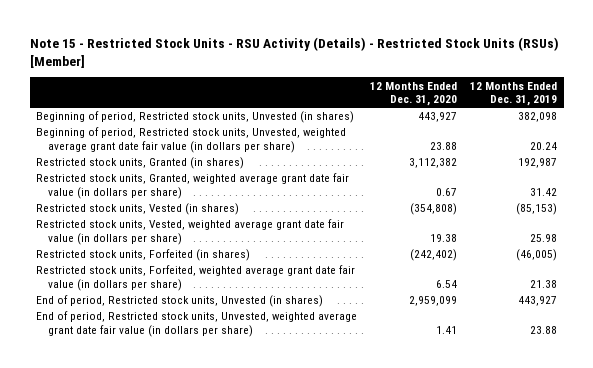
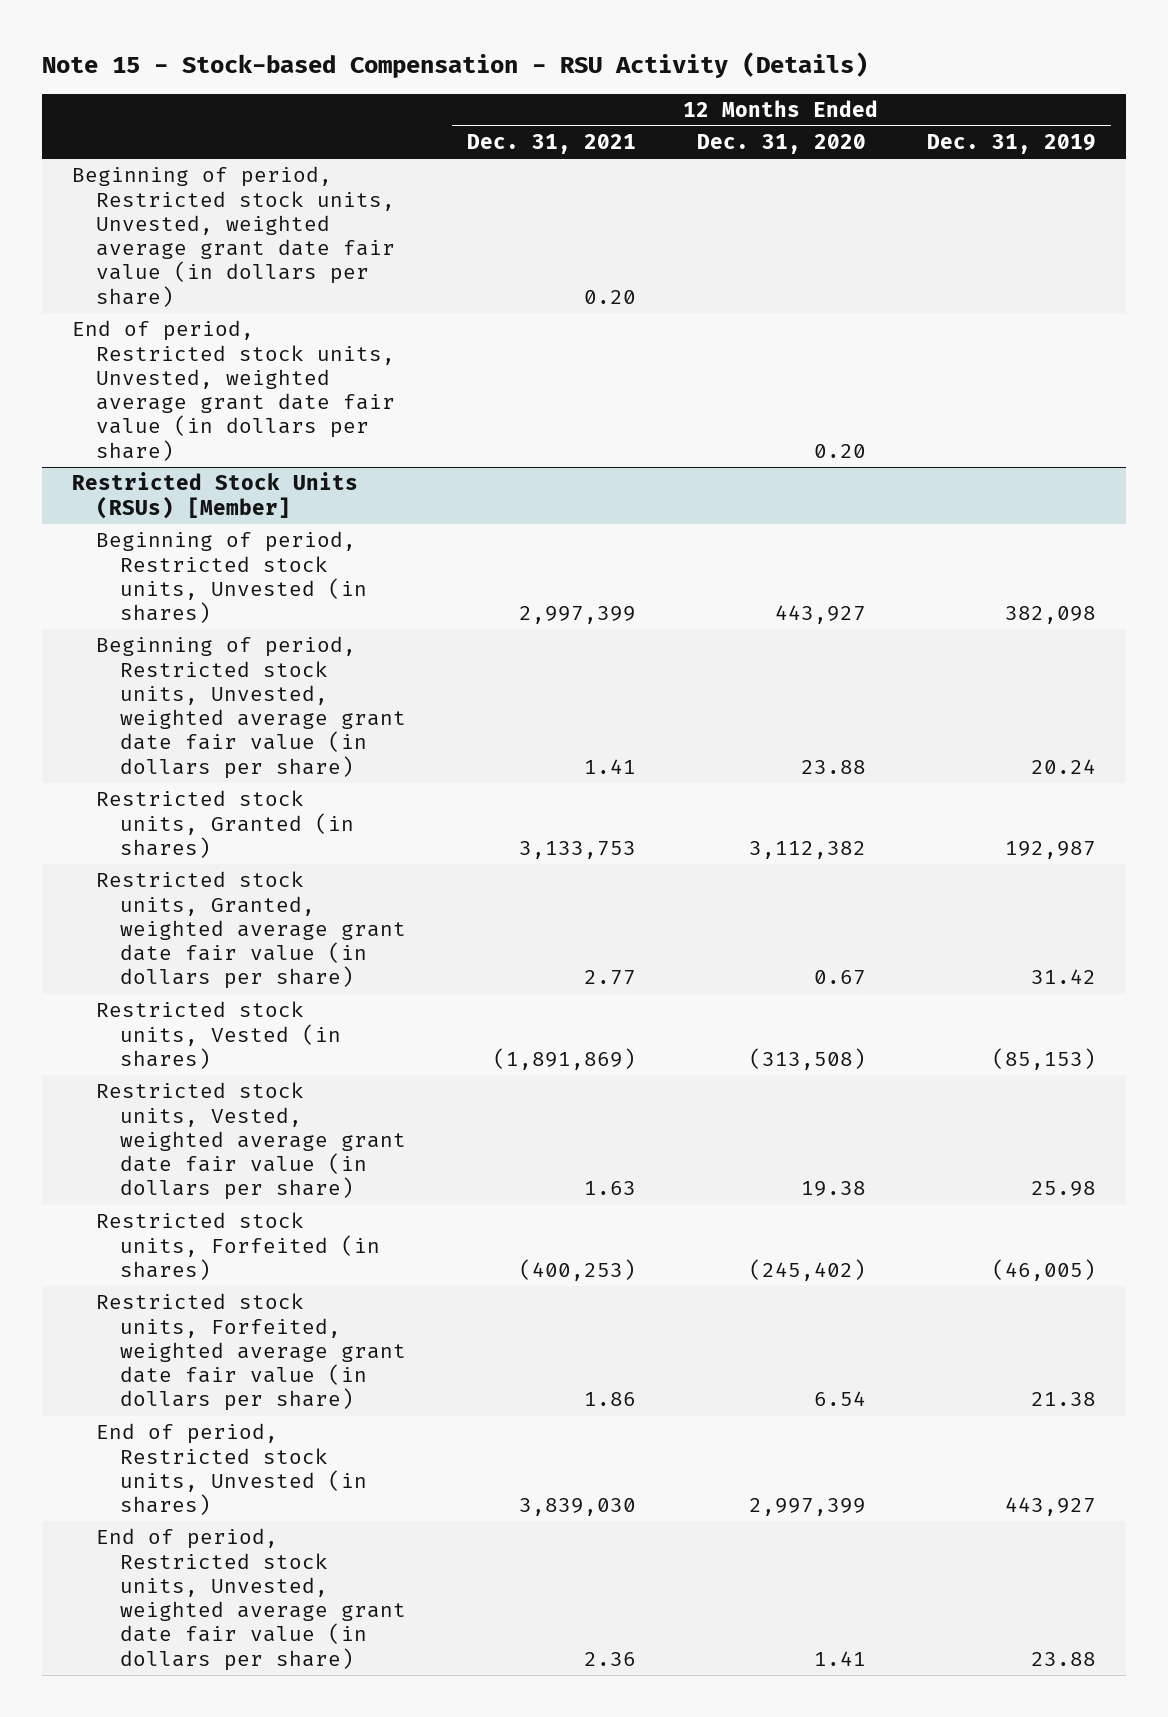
- Note 15 - Restricted Stock Units - RSU Activity (Details) - Restricted Stock Units (RSUs) [Member]
+ Note 15 - Stock-based Compensation - RSU Activity (Details)
- | 12 Months Ended Dec. 31, 2020 | 12 Months Ended Dec. 31, 2019
+ | 12 Months Ended Dec. 31, 2021 | 12 Months Ended Dec. 31, 2020 | 12 Months Ended Dec. 31, 2019
+ Beginning of period, Restricted stock units, Unvested, weighted average grant date fair value (in dollars per share) | 0.20 | |
+ End of period, Restricted stock units, Unvested, weighted average grant date fair value (in dollars per share) | | 0.20 |
+ Restricted Stock Units (RSUs) [Member]
- Restricted stock units, Vested (in shares) | (354,808) | (85,153)
+ Restricted stock units, Vested (in shares) | (1,891,869) | (313,508) | (85,153)
- Restricted stock units, Forfeited (in shares) | (242,402) | (46,005)
+ Restricted stock units, Forfeited (in shares) | (400,253) | (245,402) | (46,005)
- End of period, Restricted stock units, Unvested (in shares) | 2,959,099 | 443,927
+ End of period, Restricted stock units, Unvested (in shares) | 3,839,030 | 2,997,399 | 443,927

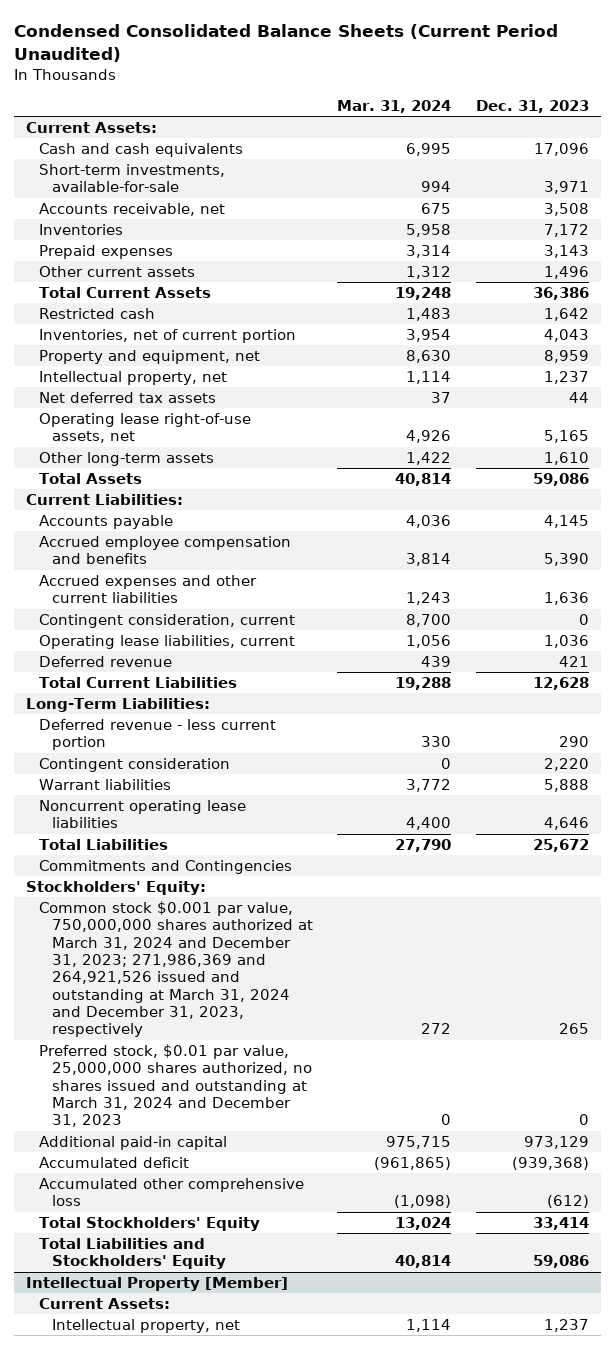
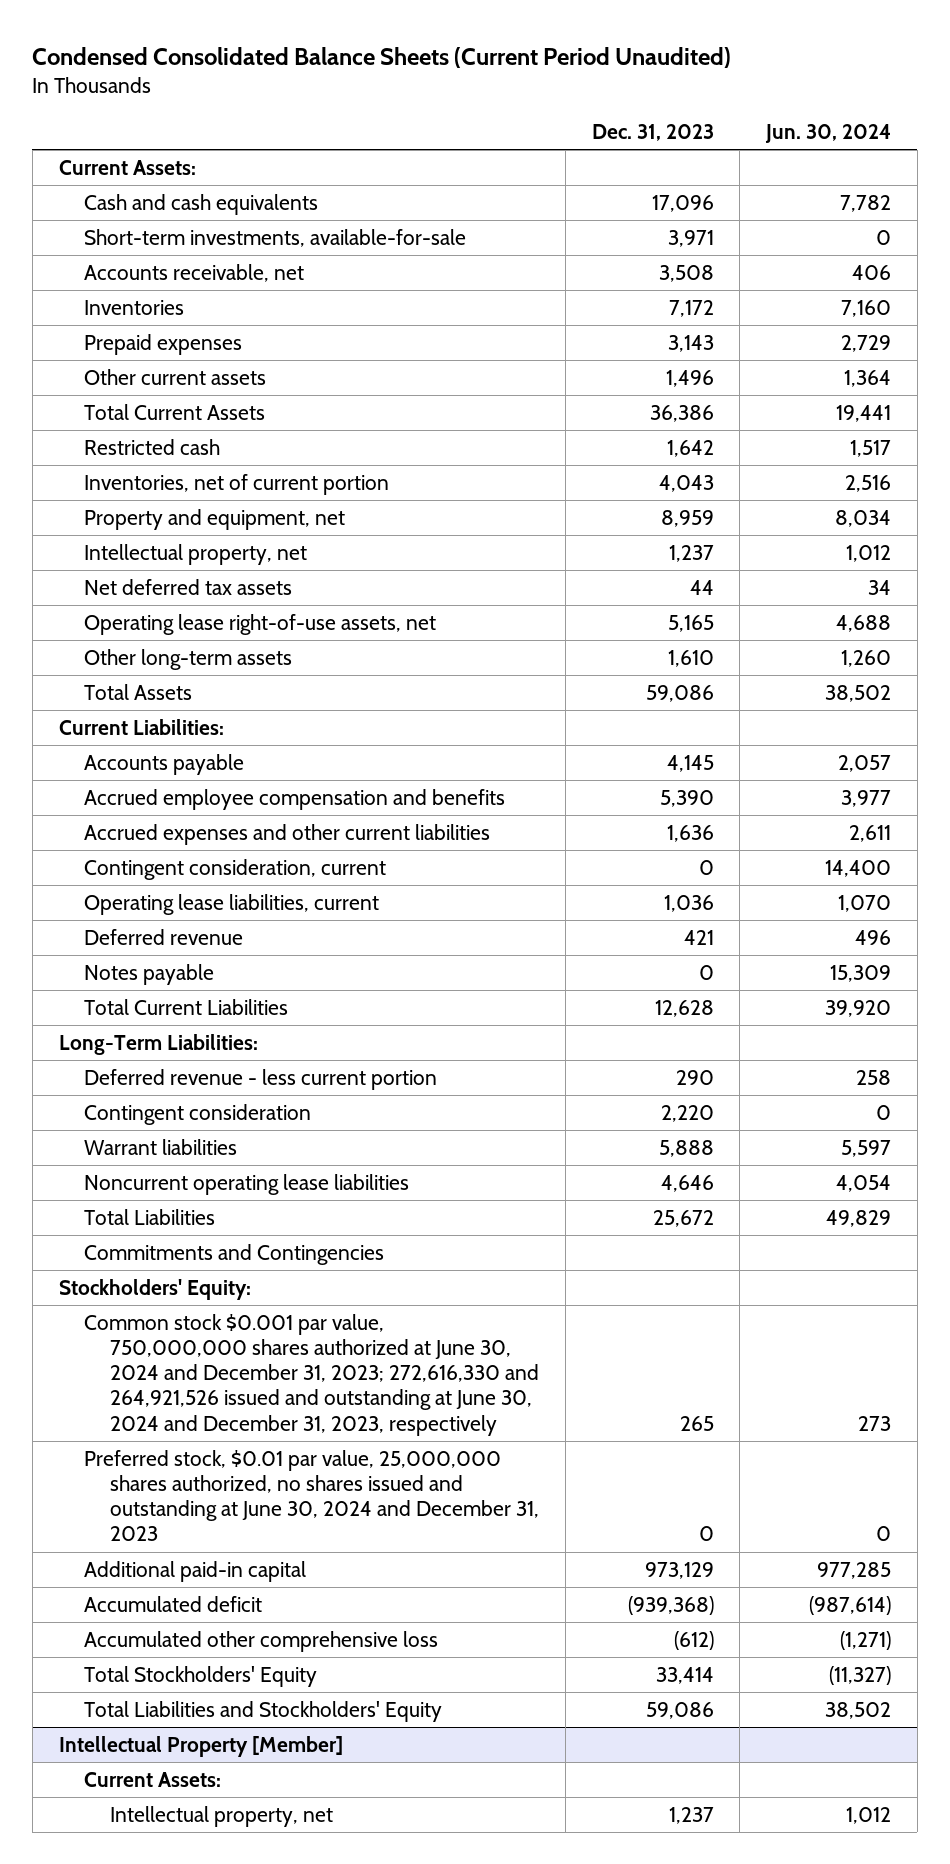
- | Mar. 31, 2024 | Dec. 31, 2023
+ | Dec. 31, 2023 | Jun. 30, 2024
+ Notes payable | 0 | 15,309
- Common stock $0.001 par value, 750,000,000 shares authorized at March 31, 2024 and December 31, 2023; 271,986,369 and 264,921,526 issued and outstanding at March 31, 2024 and December 31, 2023, respectively | 272 | 265
- Preferred stock, $0.01 par value, 25,000,000 shares authorized, no shares issued and outstanding at March 31, 2024 and December 31, 2023 | 0 | 0
+ Common stock $0.001 par value, 750,000,000 shares authorized at June 30, 2024 and December 31, 2023; 272,616,330 and 264,921,526 issued and outstanding at June 30, 2024 and December 31, 2023, respectively | 265 | 273
+ Preferred stock, $0.01 par value, 25,000,000 shares authorized, no shares issued and outstanding at June 30, 2024 and December 31, 2023 | 0 | 0

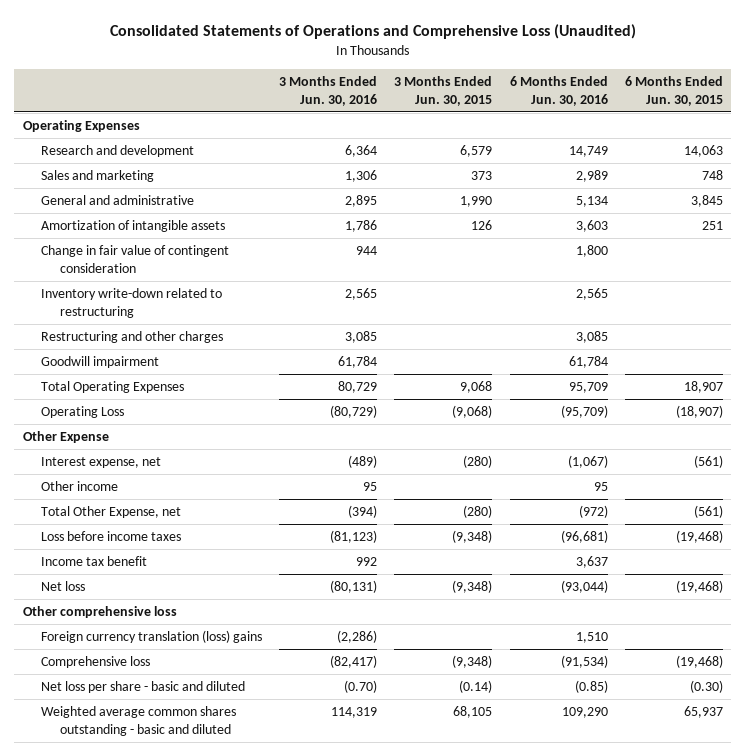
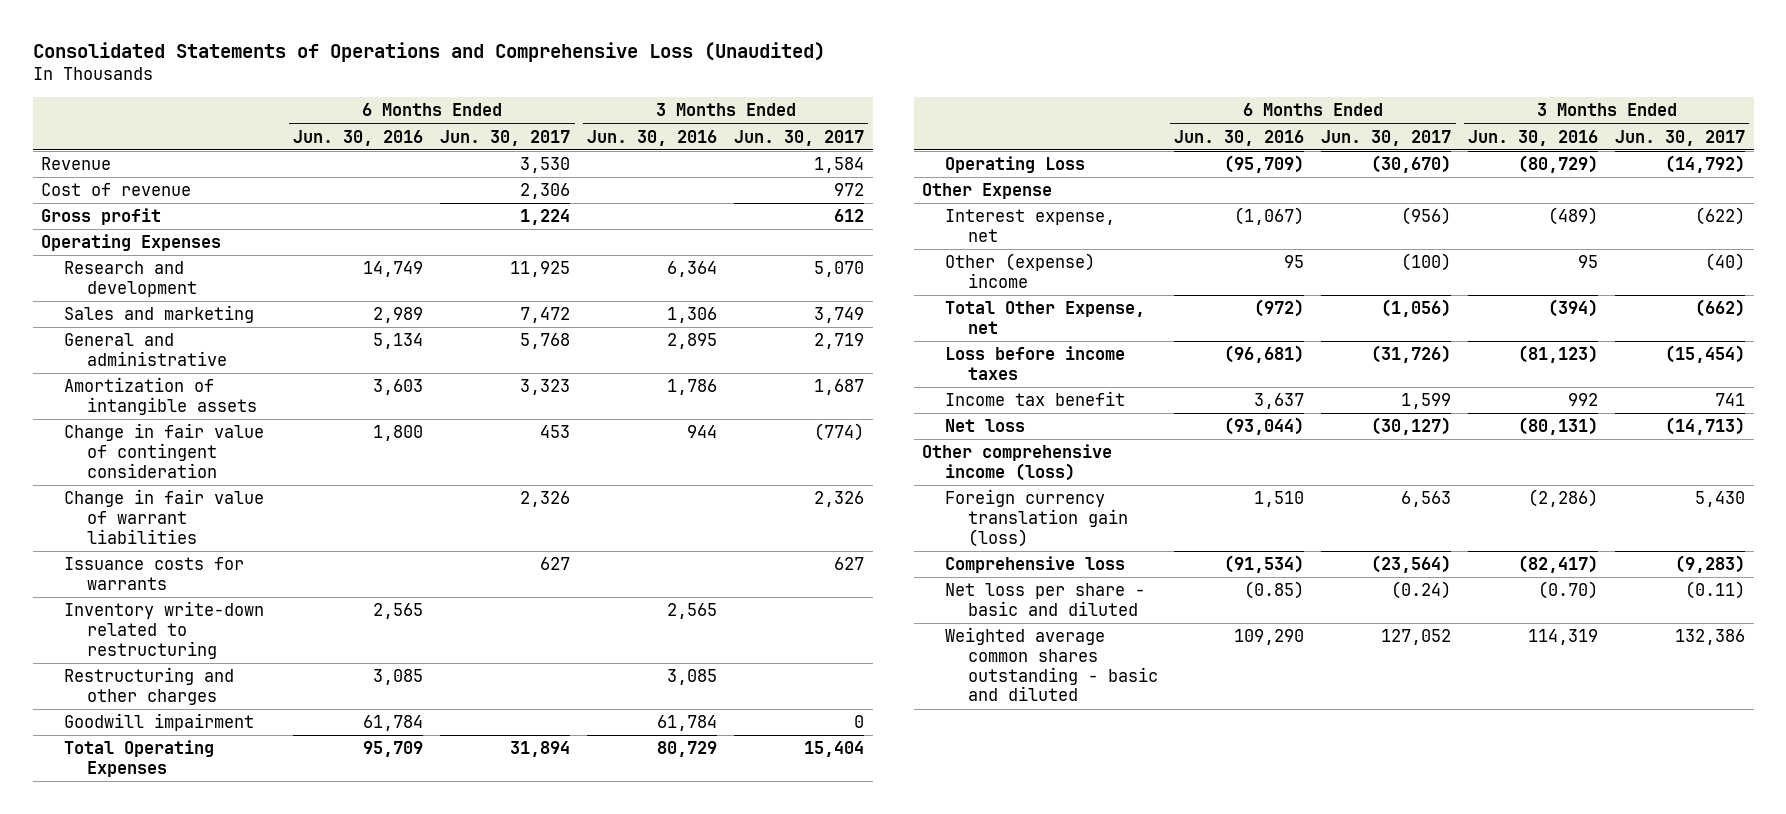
- | 3 Months Ended Jun. 30, 2016 | 3 Months Ended Jun. 30, 2015 | 6 Months Ended Jun. 30, 2016 | 6 Months Ended Jun. 30, 2015
+ | 6 Months Ended Jun. 30, 2016 | 6 Months Ended Jun. 30, 2017 | 3 Months Ended Jun. 30, 2016 | 3 Months Ended Jun. 30, 2017
+ Revenue | | 3,530 | | 1,584
+ Cost of revenue | | 2,306 | | 972
+ Gross profit | | 1,224 | | 612
+ Change in fair value of warrant liabilities | | 2,326 | | 2,326
+ Issuance costs for warrants | | 627 | | 627
- Other income | 95 | | 95 |
+ Other (expense) income | 95 | (100) | 95 | (40)
- Other comprehensive loss
- Foreign currency translation (loss) gains | (2,286) | | 1,510 |
+ Other comprehensive income (loss)
+ Foreign currency translation gain (loss) | 1,510 | 6,563 | (2,286) | 5,430

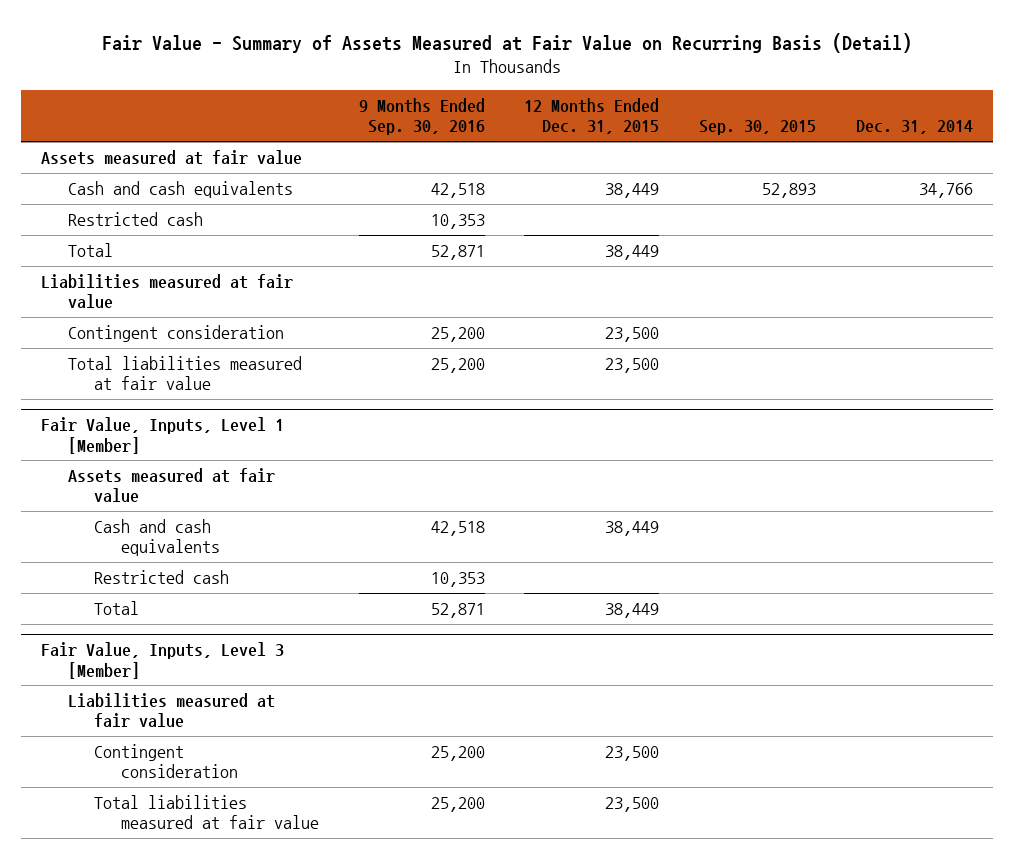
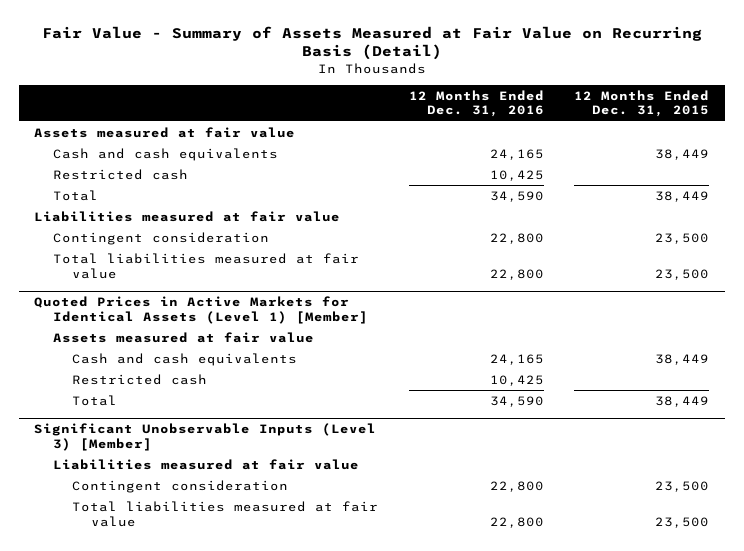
- | 9 Months Ended Sep. 30, 2016 | 12 Months Ended Dec. 31, 2015 | Sep. 30, 2015 | Dec. 31, 2014
+ | 12 Months Ended Dec. 31, 2016 | 12 Months Ended Dec. 31, 2015
- Fair Value, Inputs, Level 1 [Member]
+ Quoted Prices in Active Markets for Identical Assets (Level 1) [Member]
- Fair Value, Inputs, Level 3 [Member]
+ Significant Unobservable Inputs (Level 3) [Member]

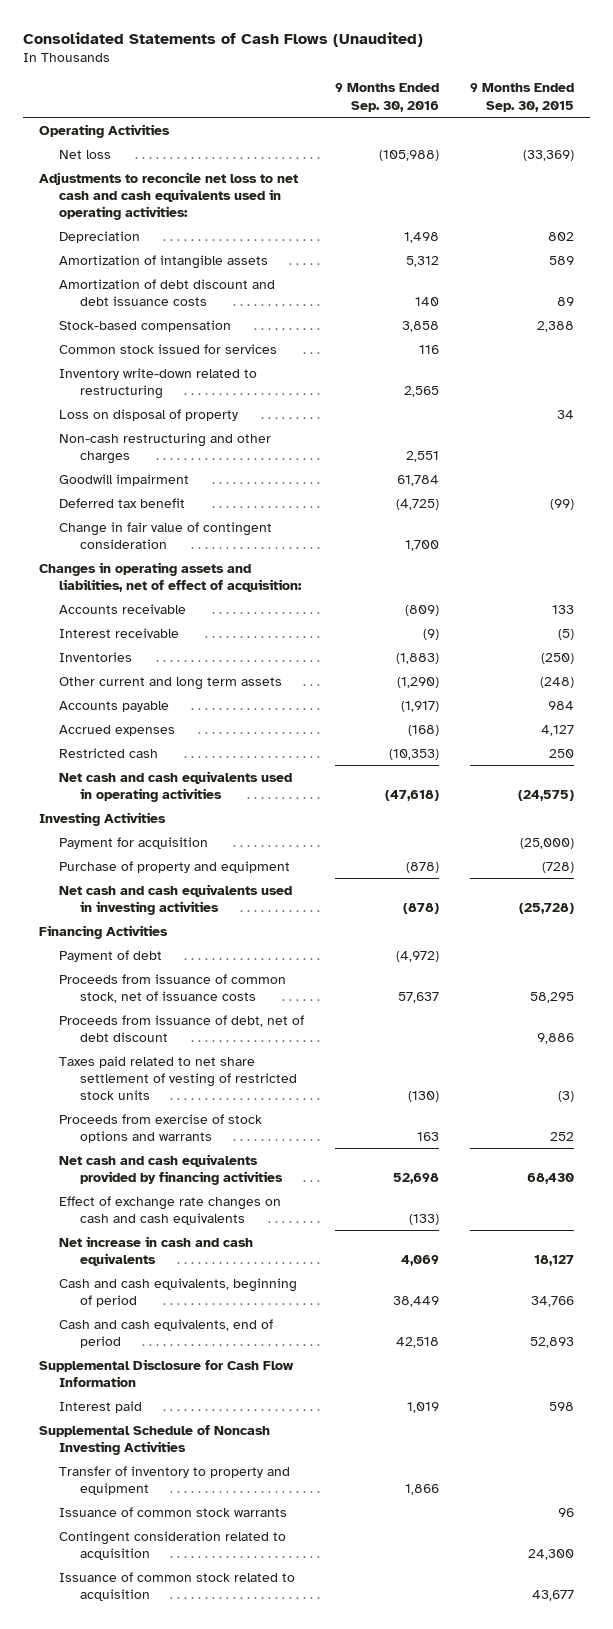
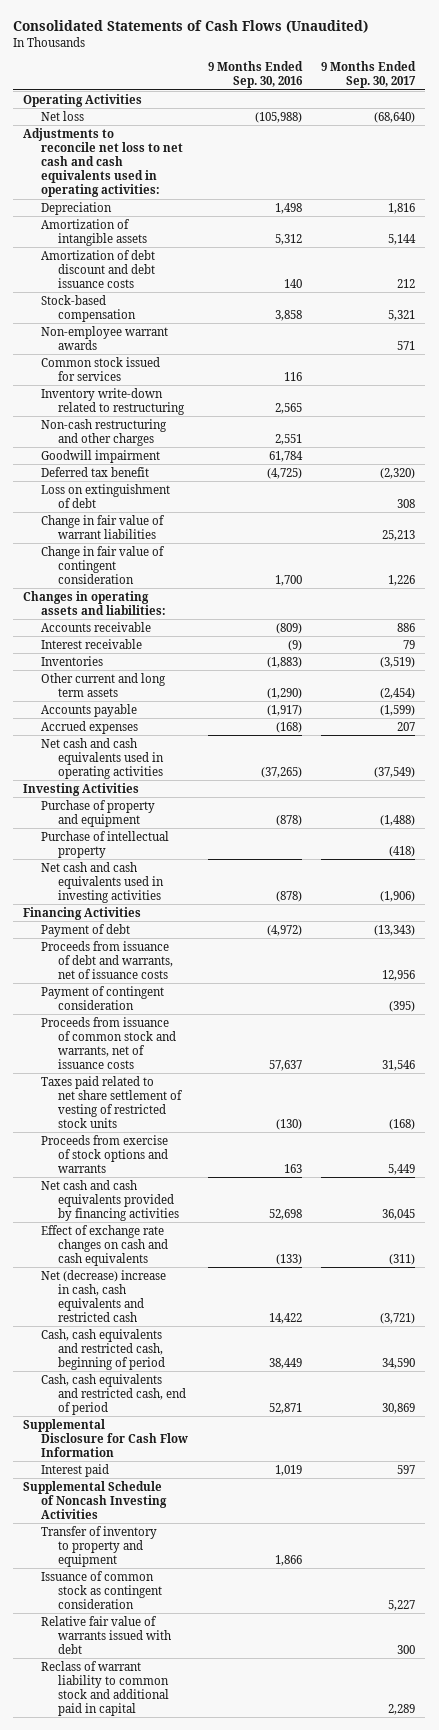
- | 9 Months Ended Sep. 30, 2016 | 9 Months Ended Sep. 30, 2015
+ | 9 Months Ended Sep. 30, 2016 | 9 Months Ended Sep. 30, 2017
+ Non-employee warrant awards | | 571
- Loss on disposal of property | | 34
+ Loss on extinguishment of debt | | 308
+ Change in fair value of warrant liabilities | | 25,213
- Changes in operating assets and liabilities, net of effect of acquisition:
+ Changes in operating assets and liabilities:
- Restricted cash | (10,353) | 250
- Net cash and cash equivalents used in operating activities | (47,618) | (24,575)
+ Net cash and cash equivalents used in operating activities | (37,265) | (37,549)
- Payment for acquisition | | (25,000)
+ Purchase of intellectual property | | (418)
- Proceeds from issuance of common stock, net of issuance costs | 57,637 | 58,295
- Proceeds from issuance of debt, net of debt discount | | 9,886
+ Proceeds from issuance of debt and warrants, net of issuance costs | | 12,956
+ Payment of contingent consideration | | (395)
+ Proceeds from issuance of common stock and warrants, net of issuance costs | 57,637 | 31,546
- Net increase in cash and cash equivalents | 4,069 | 18,127
- Cash and cash equivalents, beginning of period | 38,449 | 34,766
- Cash and cash equivalents, end of period | 42,518 | 52,893
+ Net (decrease) increase in cash, cash equivalents and restricted cash | 14,422 | (3,721)
+ Cash, cash equivalents and restricted cash, beginning of period | 38,449 | 34,590
+ Cash, cash equivalents and restricted cash, end of period | 52,871 | 30,869
- Issuance of common stock warrants | | 96
- Contingent consideration related to acquisition | | 24,300
- Issuance of common stock related to acquisition | | 43,677
+ Issuance of common stock as contingent consideration | | 5,227
+ Relative fair value of warrants issued with debt | | 300
+ Reclass of warrant liability to common stock and additional paid in capital | | 2,289

